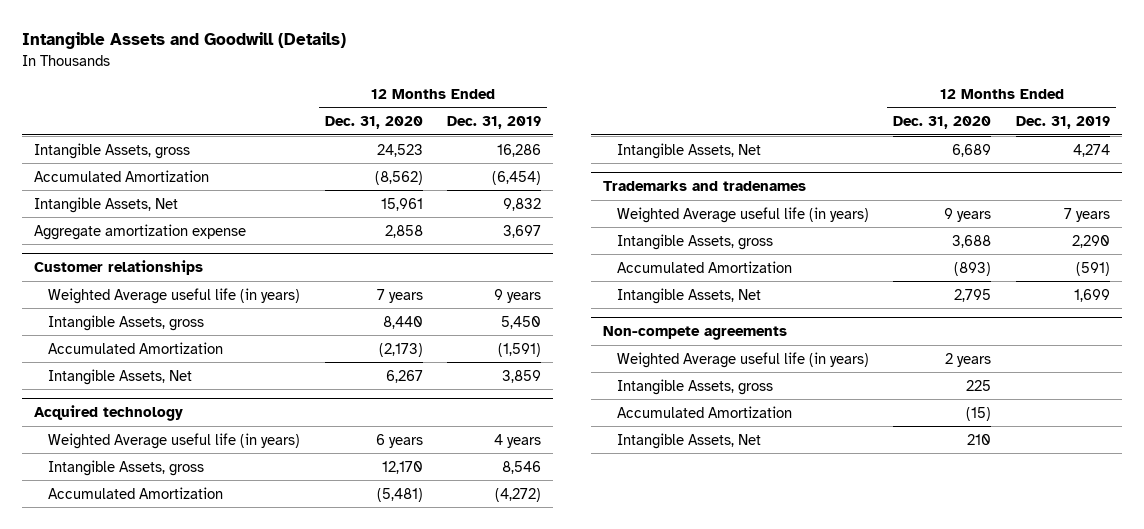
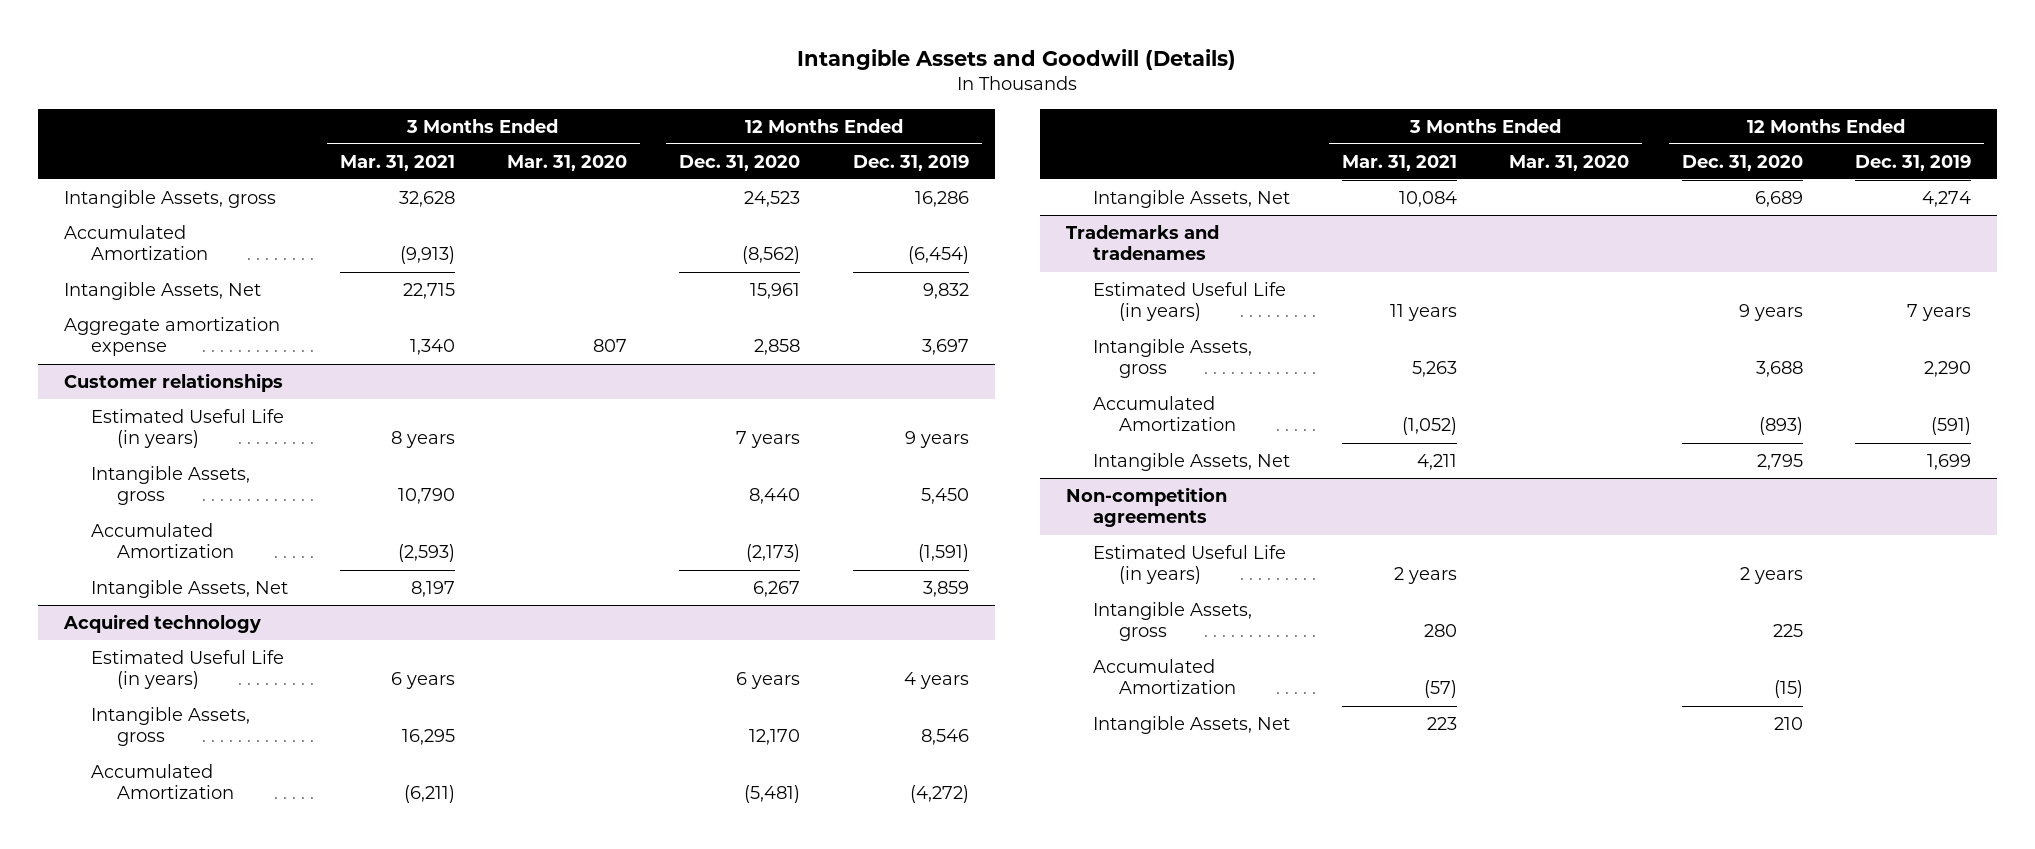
- | 12 Months Ended Dec. 31, 2020 | 12 Months Ended Dec. 31, 2019
+ | 3 Months Ended Mar. 31, 2021 | 3 Months Ended Mar. 31, 2020 | 12 Months Ended Dec. 31, 2020 | 12 Months Ended Dec. 31, 2019
@ Customer relationships
- Weighted Average useful life (in years) | 7 years | 9 years
+ Estimated Useful Life (in years) | 8 years | | 7 years | 9 years
@ Acquired technology
- Weighted Average useful life (in years) | 6 years | 4 years
+ Estimated Useful Life (in years) | 6 years | | 6 years | 4 years
@ Trademarks and tradenames
- Weighted Average useful life (in years) | 9 years | 7 years
+ Estimated Useful Life (in years) | 11 years | | 9 years | 7 years
- Non-compete agreements
- Weighted Average useful life (in years) | 2 years |
+ Non-competition agreements
+ Estimated Useful Life (in years) | 2 years | | 2 years |

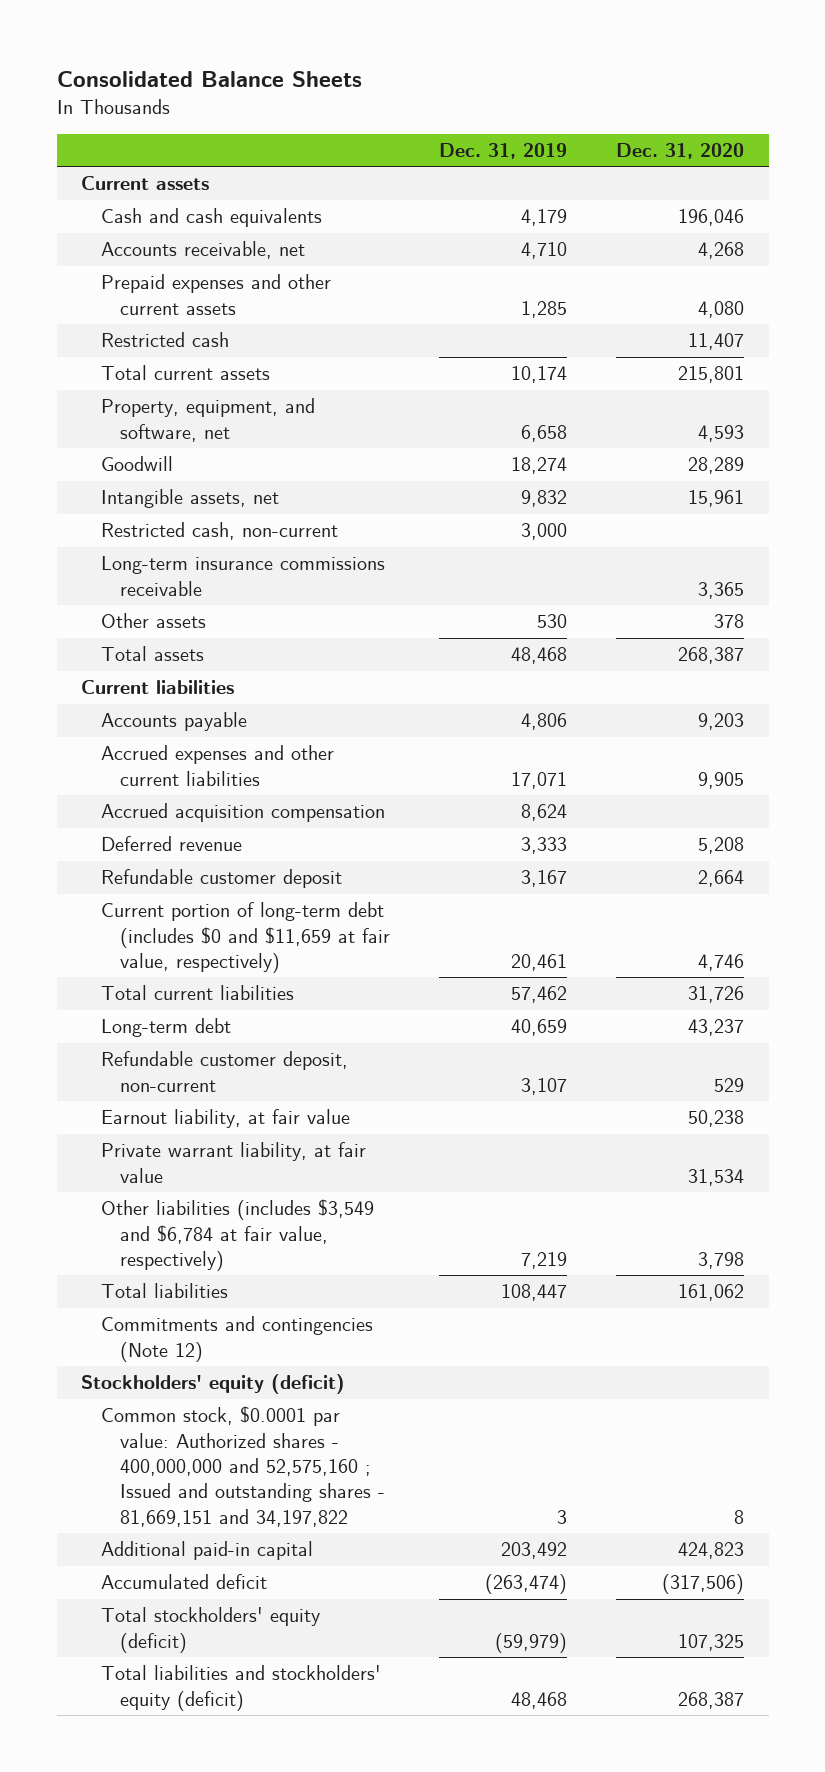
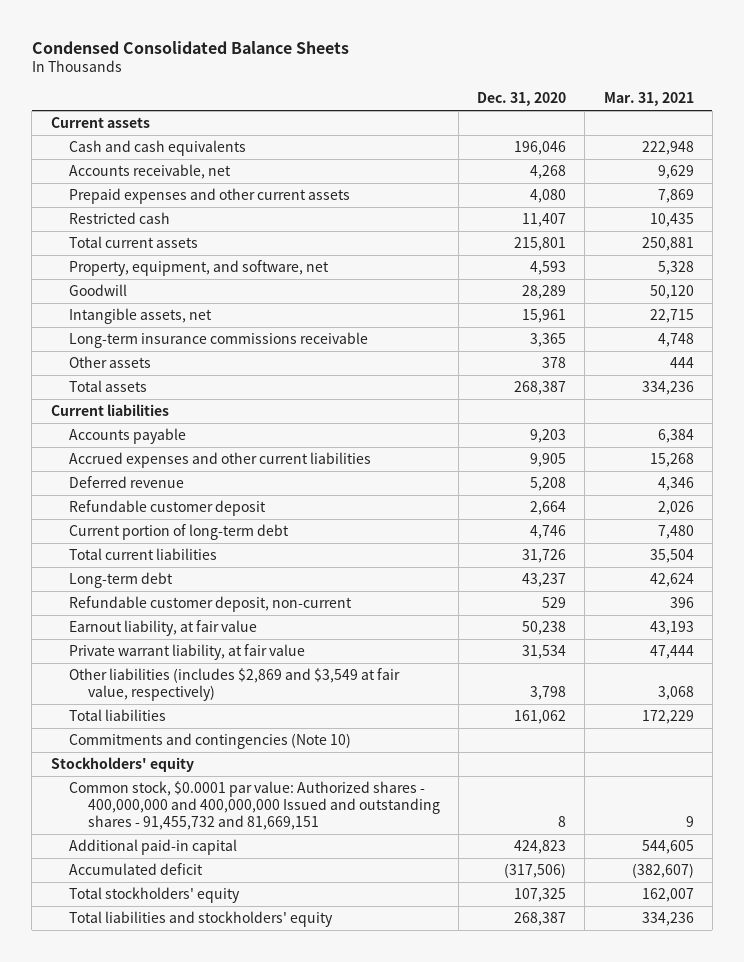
- Consolidated Balance Sheets
+ Condensed Consolidated Balance Sheets
- | Dec. 31, 2019 | Dec. 31, 2020
+ | Dec. 31, 2020 | Mar. 31, 2021
- Restricted cash, non-current | 3,000 |
- Accrued acquisition compensation | 8,624 |
- Current portion of long-term debt (includes $0 and $11,659 at fair value, respectively) | 20,461 | 4,746
+ Current portion of long-term debt | 4,746 | 7,480
- Other liabilities (includes $3,549 and $6,784 at fair value, respectively) | 7,219 | 3,798
+ Other liabilities (includes $2,869 and $3,549 at fair value, respectively) | 3,798 | 3,068
- Commitments and contingencies (Note 12)
- Stockholders' equity (deficit)
- Common stock, $0.0001 par value: Authorized shares - 400,000,000 and 52,575,160 ; Issued and outstanding shares - 81,669,151 and 34,197,822 | 3 | 8
+ Commitments and contingencies (Note 10)
+ Stockholders' equity
+ Common stock, $0.0001 par value: Authorized shares - 400,000,000 and 400,000,000 Issued and outstanding shares - 91,455,732 and 81,669,151 | 8 | 9
- Total stockholders' equity (deficit) | (59,979) | 107,325
- Total liabilities and stockholders' equity (deficit) | 48,468 | 268,387
+ Total stockholders' equity | 107,325 | 162,007
+ Total liabilities and stockholders' equity | 268,387 | 334,236

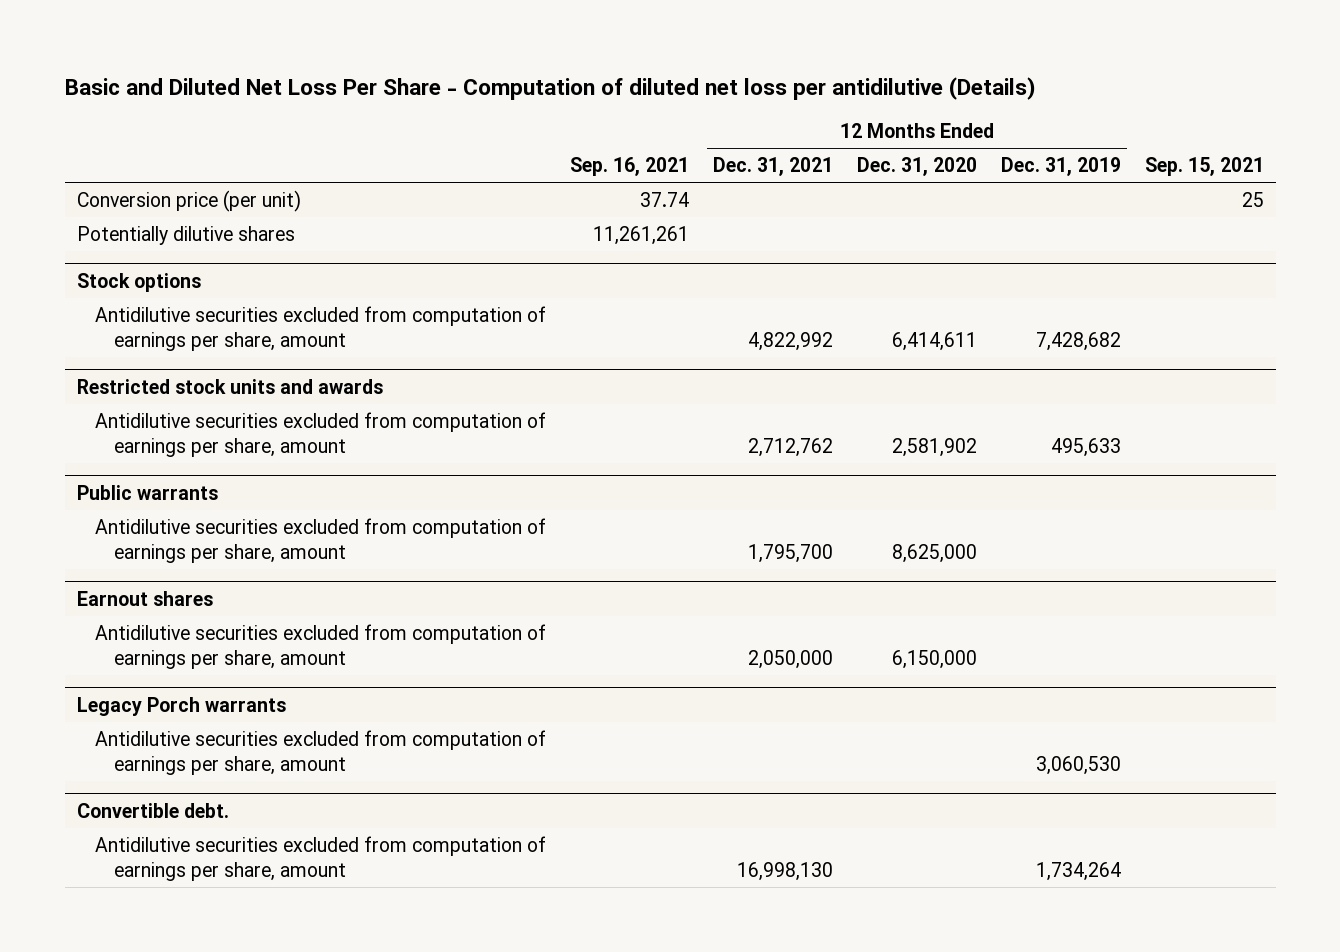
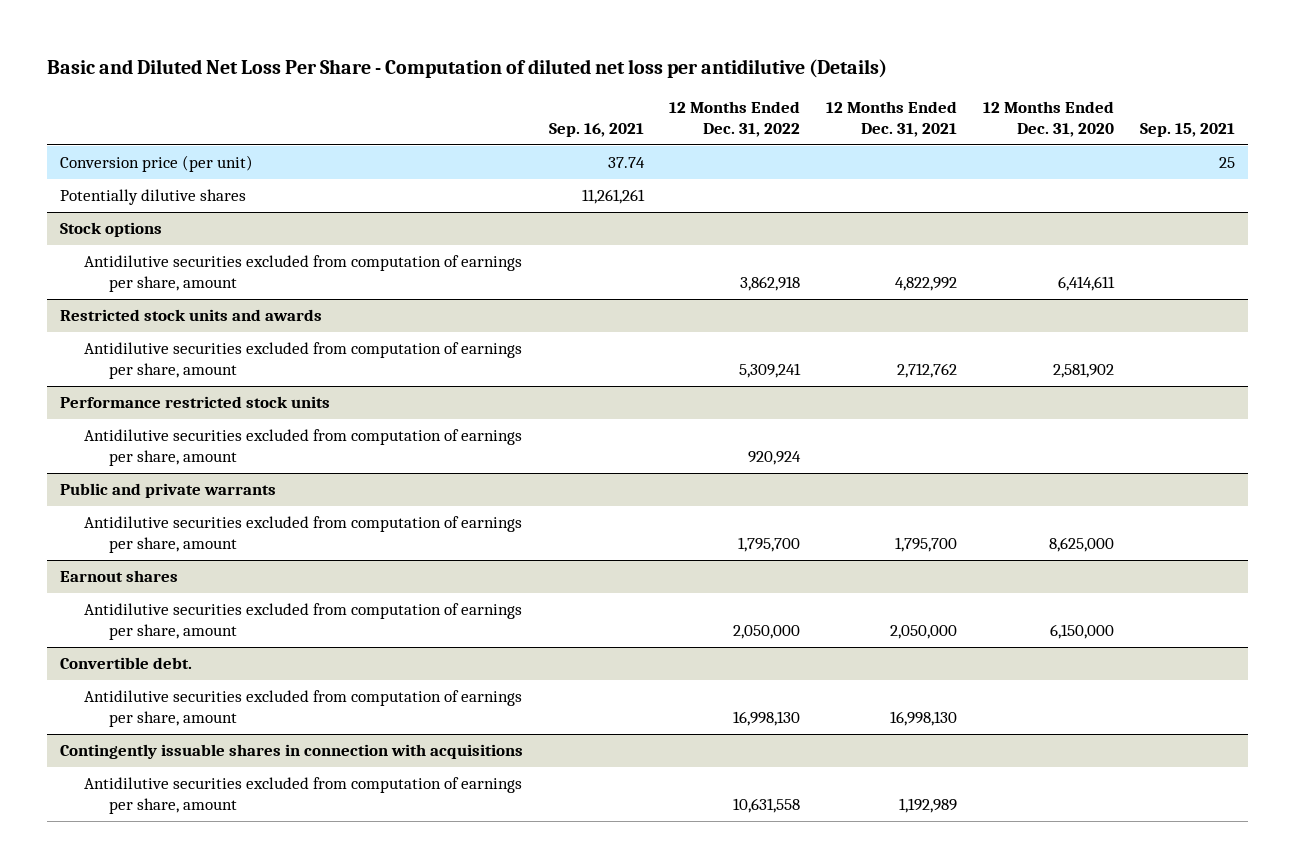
- | Sep. 16, 2021 | 12 Months Ended Dec. 31, 2021 | 12 Months Ended Dec. 31, 2020 | 12 Months Ended Dec. 31, 2019 | Sep. 15, 2021
+ | Sep. 16, 2021 | 12 Months Ended Dec. 31, 2022 | 12 Months Ended Dec. 31, 2021 | 12 Months Ended Dec. 31, 2020 | Sep. 15, 2021
- Public warrants
+ Performance restricted stock units
+ Antidilutive securities excluded from computation of earnings per share, amount | | 920,924 | | |
+ Public and private warrants
- Legacy Porch warrants
- Antidilutive securities excluded from computation of earnings per share, amount | | | | 3,060,530 |
+ Contingently issuable shares in connection with acquisitions
+ Antidilutive securities excluded from computation of earnings per share, amount | | 10,631,558 | 1,192,989 | |

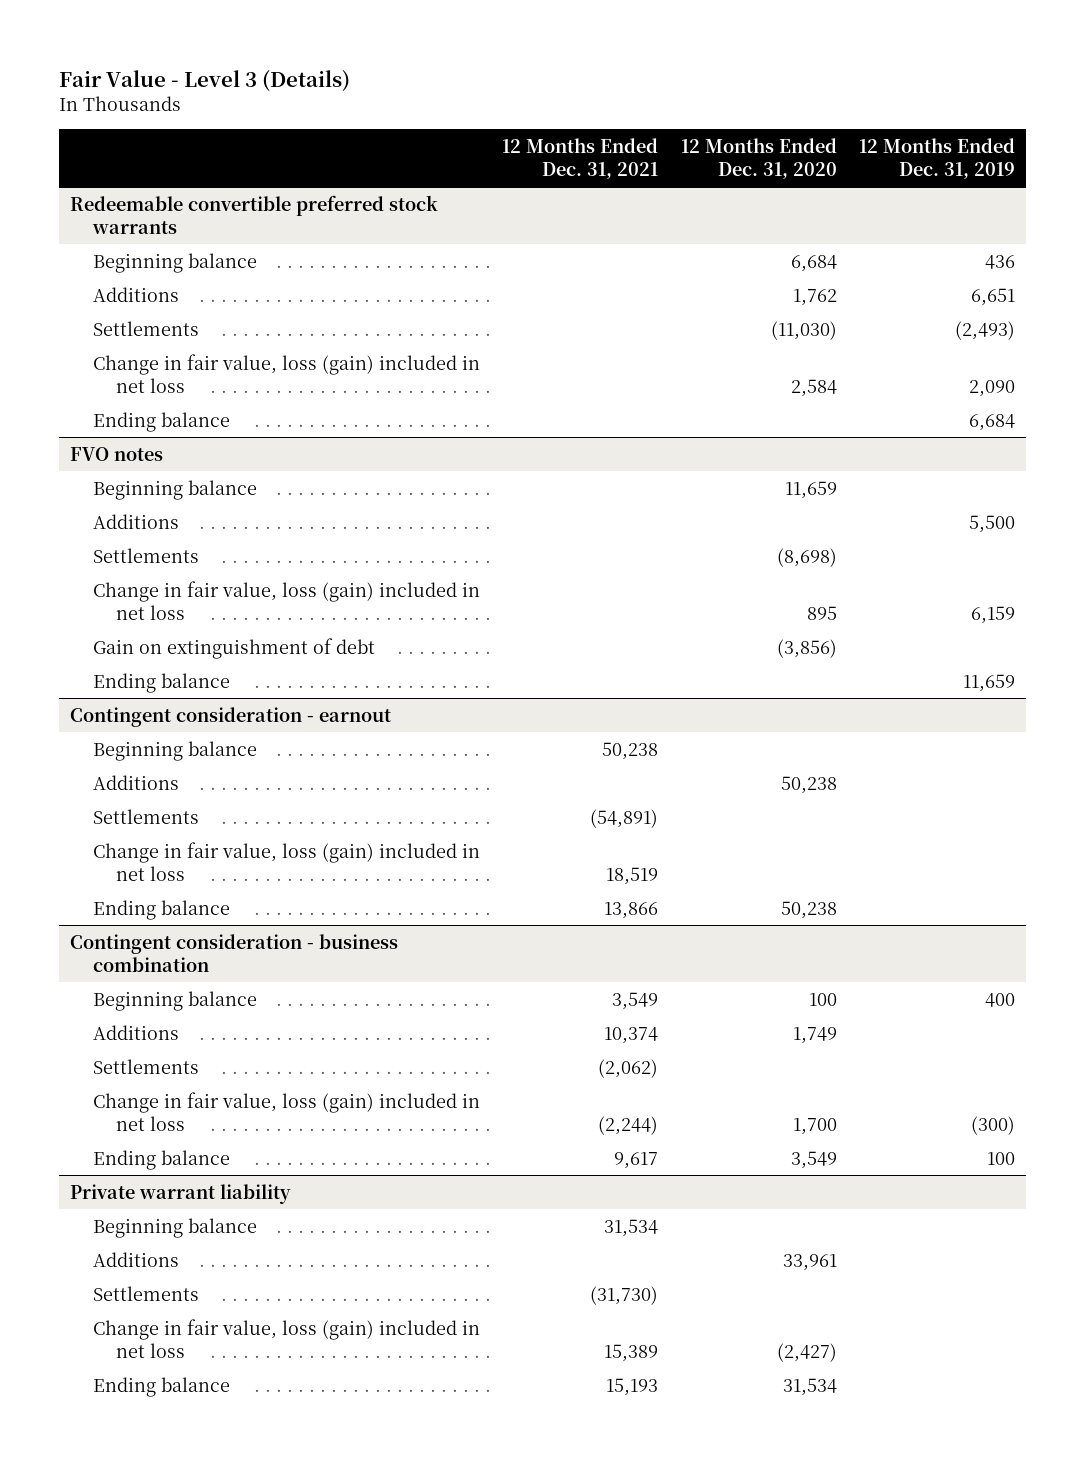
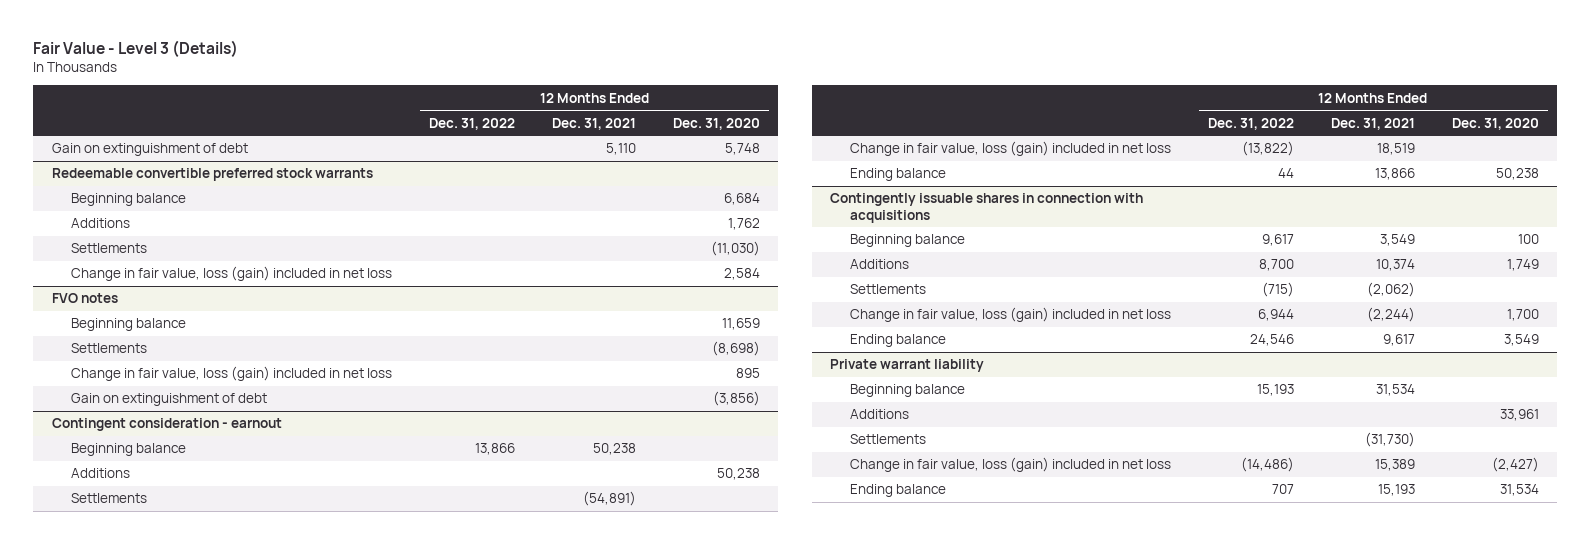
- | 12 Months Ended Dec. 31, 2021 | 12 Months Ended Dec. 31, 2020 | 12 Months Ended Dec. 31, 2019
+ | 12 Months Ended Dec. 31, 2022 | 12 Months Ended Dec. 31, 2021 | 12 Months Ended Dec. 31, 2020
+ Gain on extinguishment of debt | | 5,110 | 5,748
@ Redeemable convertible preferred stock warrants
- Ending balance | | | 6,684
@ FVO notes
- Additions | | | 5,500
- Ending balance | | | 11,659
- Contingent consideration - business combination
+ Contingently issuable shares in connection with acquisitions

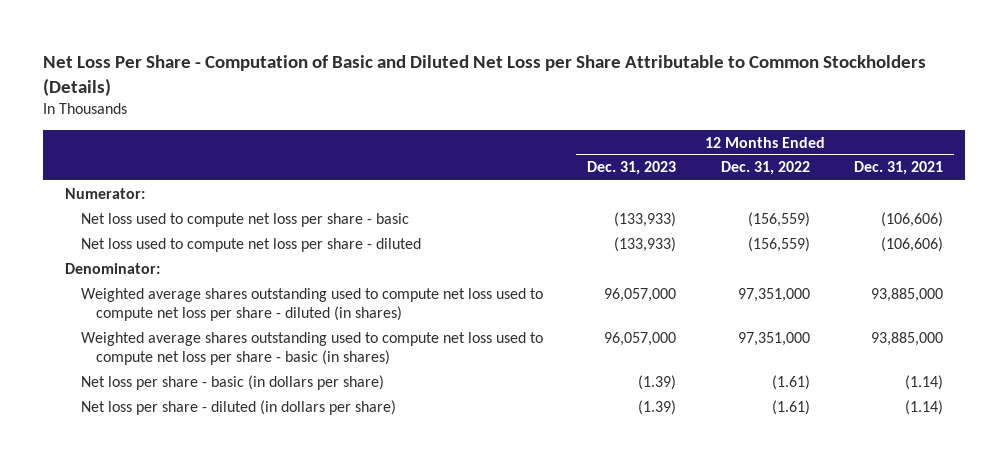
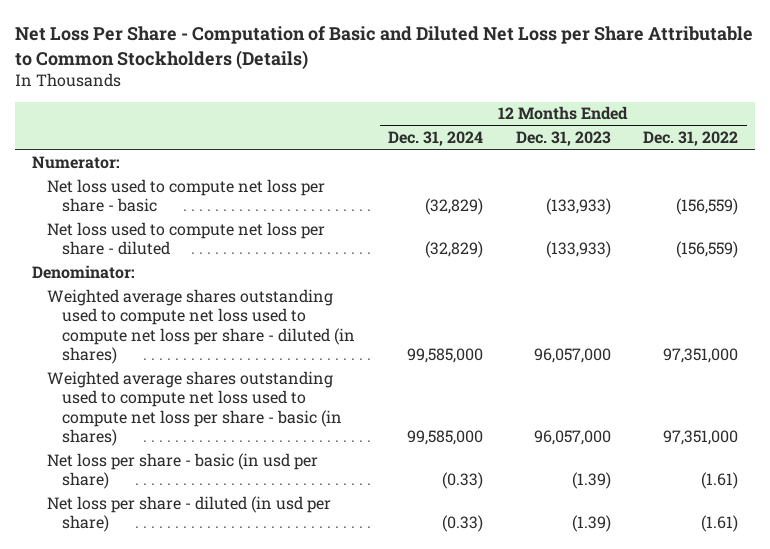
- | 12 Months Ended Dec. 31, 2023 | 12 Months Ended Dec. 31, 2022 | 12 Months Ended Dec. 31, 2021
+ | 12 Months Ended Dec. 31, 2024 | 12 Months Ended Dec. 31, 2023 | 12 Months Ended Dec. 31, 2022
- Net loss per share - basic (in dollars per share) | (1.39) | (1.61) | (1.14)
- Net loss per share - diluted (in dollars per share) | (1.39) | (1.61) | (1.14)
+ Net loss per share - basic (in usd per share) | (0.33) | (1.39) | (1.61)
+ Net loss per share - diluted (in usd per share) | (0.33) | (1.39) | (1.61)

